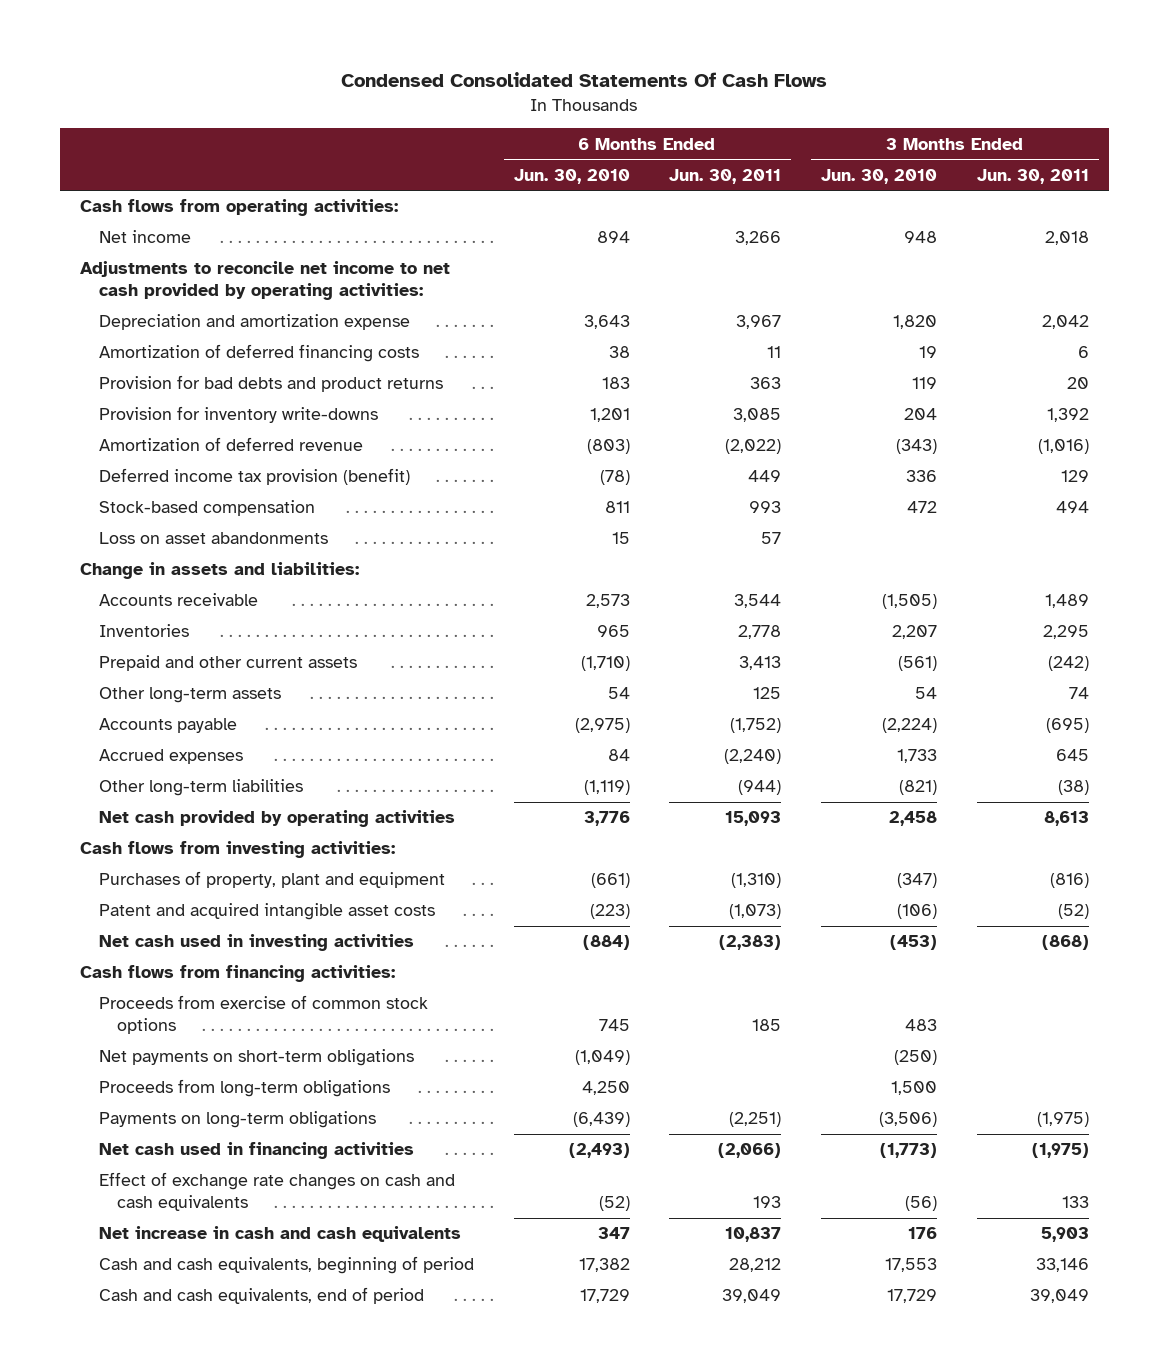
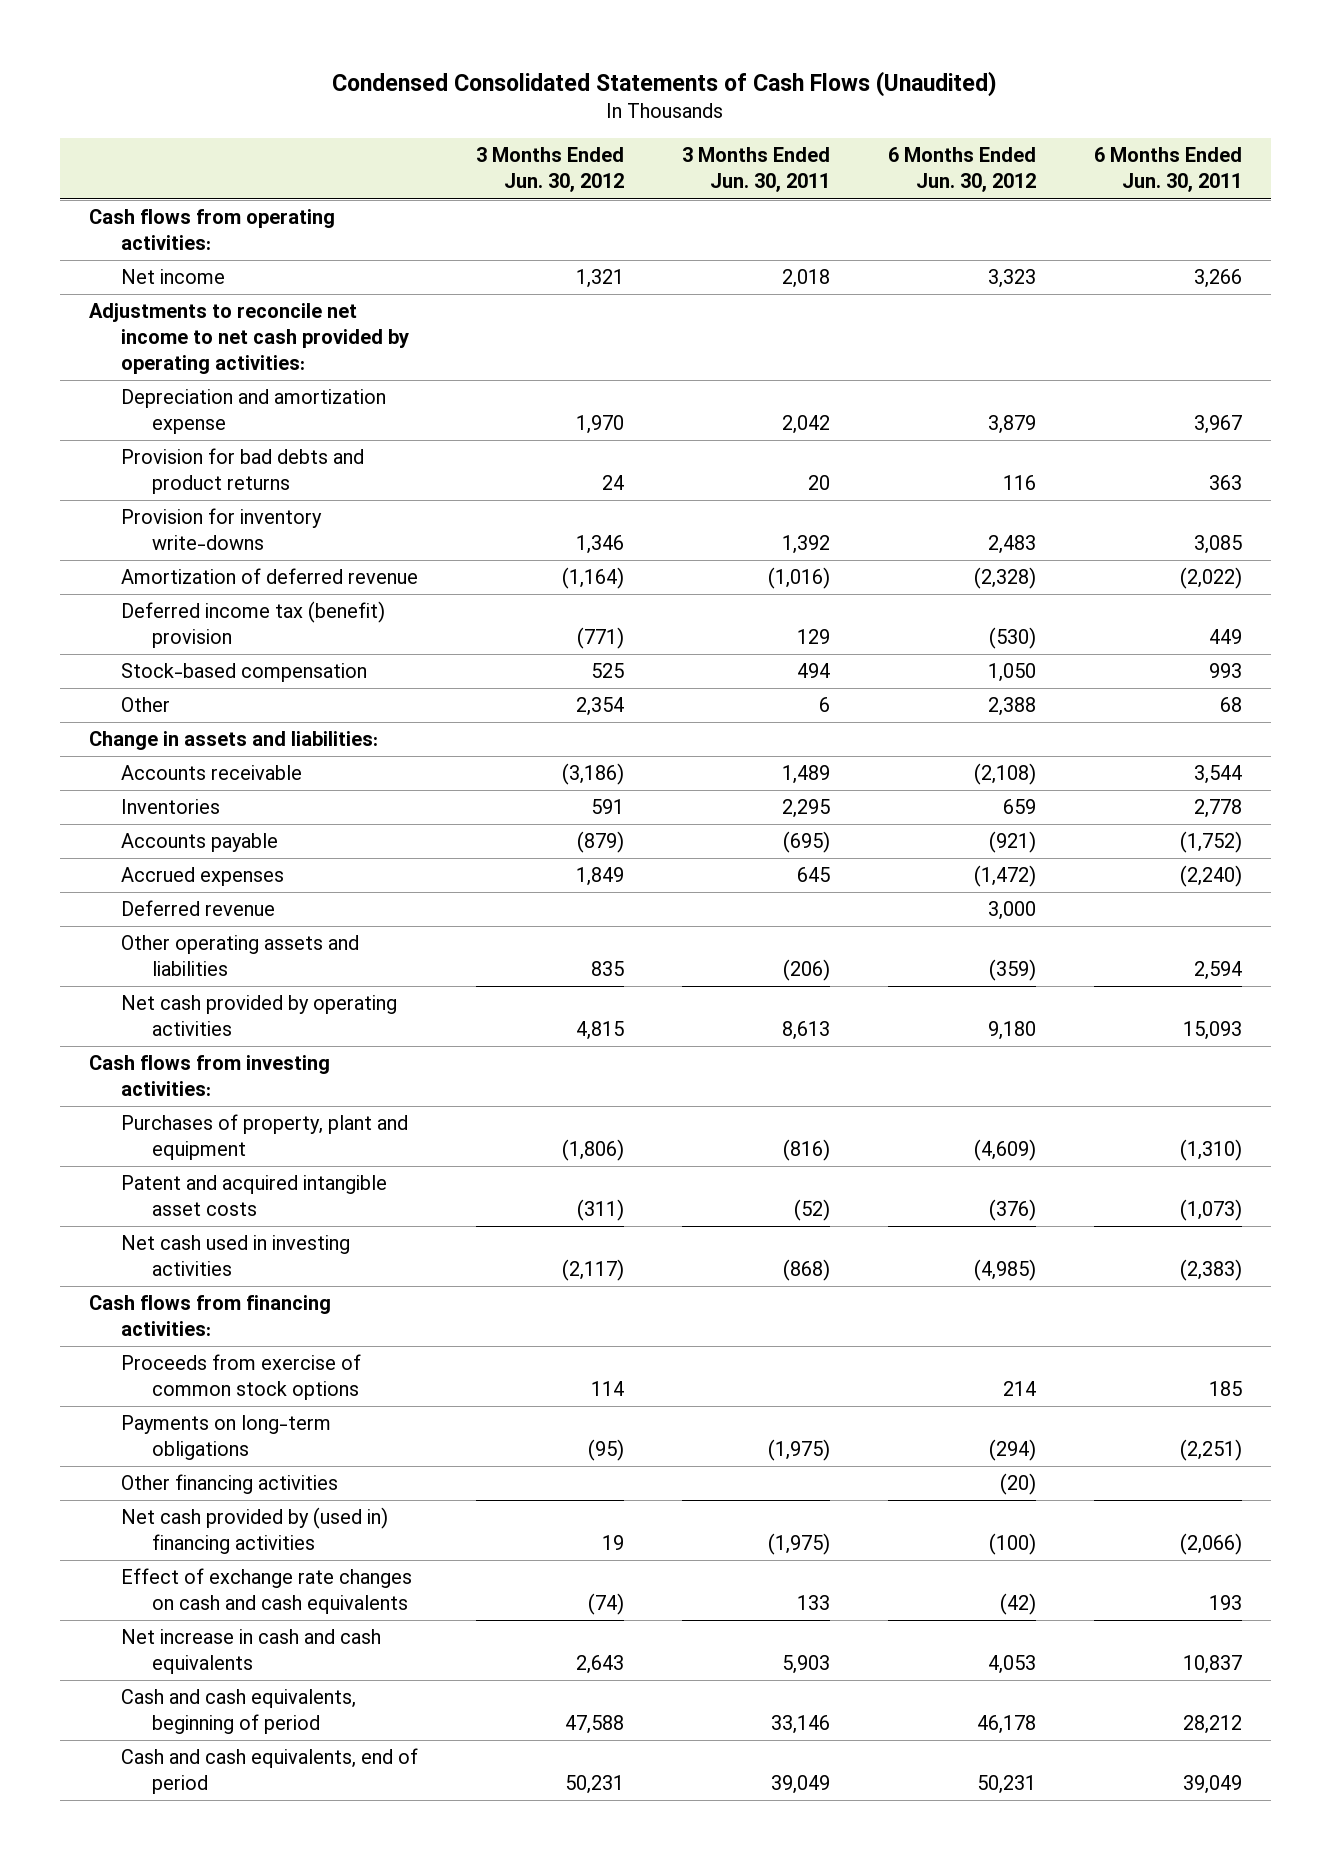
- Condensed Consolidated Statements Of Cash Flows
+ Condensed Consolidated Statements of Cash Flows (Unaudited)
- | 6 Months Ended Jun. 30, 2010 | 6 Months Ended Jun. 30, 2011 | 3 Months Ended Jun. 30, 2010 | 3 Months Ended Jun. 30, 2011
+ | 3 Months Ended Jun. 30, 2012 | 3 Months Ended Jun. 30, 2011 | 6 Months Ended Jun. 30, 2012 | 6 Months Ended Jun. 30, 2011
- Amortization of deferred financing costs | 38 | 11 | 19 | 6
- Deferred income tax provision (benefit) | (78) | 449 | 336 | 129
+ Deferred income tax (benefit) provision | (771) | 129 | (530) | 449
- Loss on asset abandonments | 15 | 57 | |
+ Other | 2,354 | 6 | 2,388 | 68
- Prepaid and other current assets | (1,710) | 3,413 | (561) | (242)
- Other long-term assets | 54 | 125 | 54 | 74
- Other long-term liabilities | (1,119) | (944) | (821) | (38)
+ Deferred revenue | | | 3,000 |
+ Other operating assets and liabilities | 835 | (206) | (359) | 2,594
- Net payments on short-term obligations | (1,049) | | (250) |
- Proceeds from long-term obligations | 4,250 | | 1,500 |
- Net cash used in financing activities | (2,493) | (2,066) | (1,773) | (1,975)
+ Other financing activities | | | (20) |
+ Net cash provided by (used in) financing activities | 19 | (1,975) | (100) | (2,066)

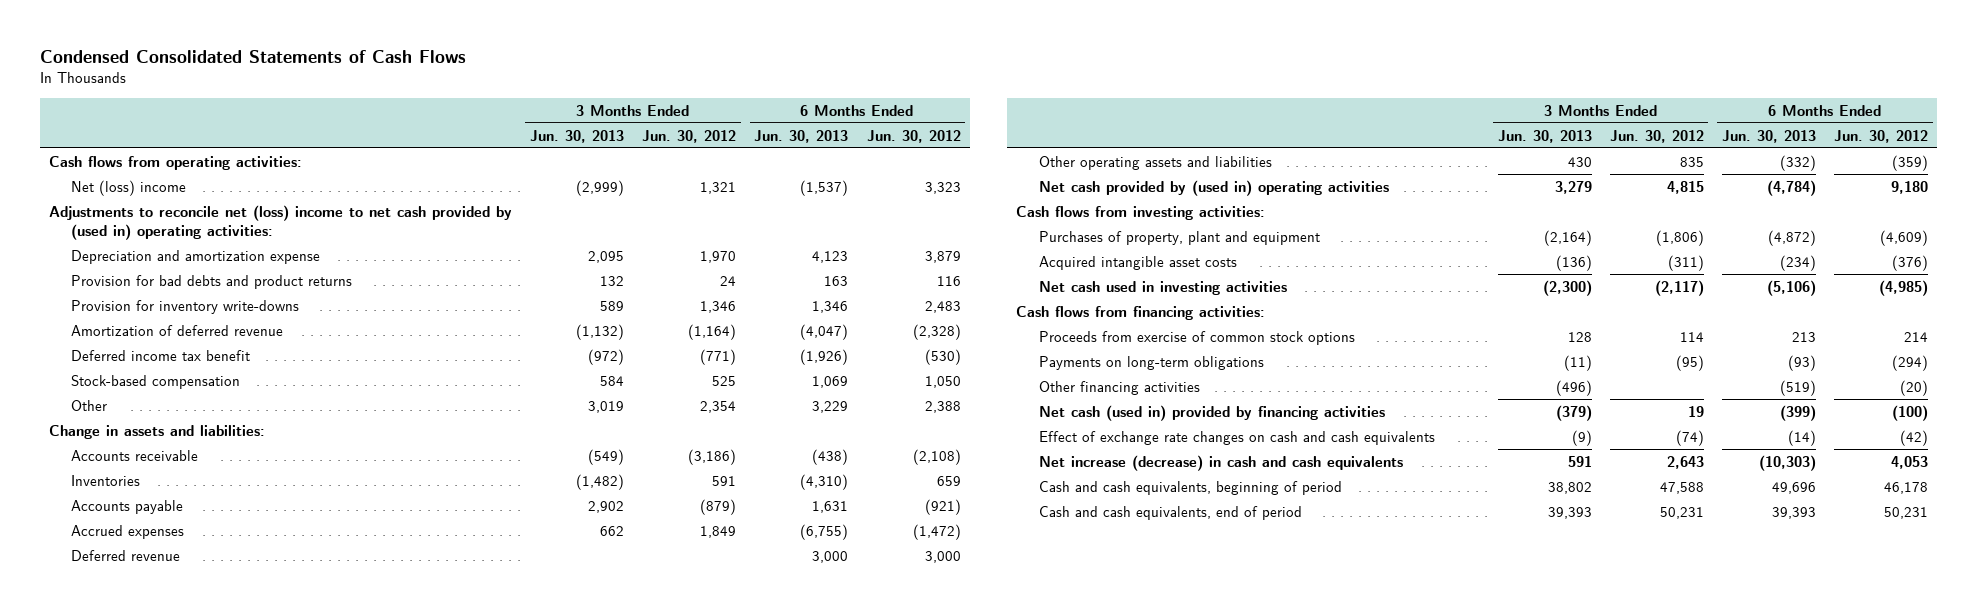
- Condensed Consolidated Statements of Cash Flows (Unaudited)
+ Condensed Consolidated Statements of Cash Flows
- | 3 Months Ended Jun. 30, 2012 | 3 Months Ended Jun. 30, 2011 | 6 Months Ended Jun. 30, 2012 | 6 Months Ended Jun. 30, 2011
+ | 3 Months Ended Jun. 30, 2013 | 3 Months Ended Jun. 30, 2012 | 6 Months Ended Jun. 30, 2013 | 6 Months Ended Jun. 30, 2012
- Net income | 1,321 | 2,018 | 3,323 | 3,266
- Adjustments to reconcile net income to net cash provided by operating activities:
+ Net (loss) income | (2,999) | 1,321 | (1,537) | 3,323
+ Adjustments to reconcile net (loss) income to net cash provided by (used in) operating activities:
- Deferred income tax (benefit) provision | (771) | 129 | (530) | 449
+ Deferred income tax benefit | (972) | (771) | (1,926) | (530)
- Net cash provided by operating activities | 4,815 | 8,613 | 9,180 | 15,093
+ Net cash provided by (used in) operating activities | 3,279 | 4,815 | (4,784) | 9,180
- Patent and acquired intangible asset costs | (311) | (52) | (376) | (1,073)
+ Acquired intangible asset costs | (136) | (311) | (234) | (376)
- Net cash provided by (used in) financing activities | 19 | (1,975) | (100) | (2,066)
+ Net cash (used in) provided by financing activities | (379) | 19 | (399) | (100)
- Net increase in cash and cash equivalents | 2,643 | 5,903 | 4,053 | 10,837
+ Net increase (decrease) in cash and cash equivalents | 591 | 2,643 | (10,303) | 4,053

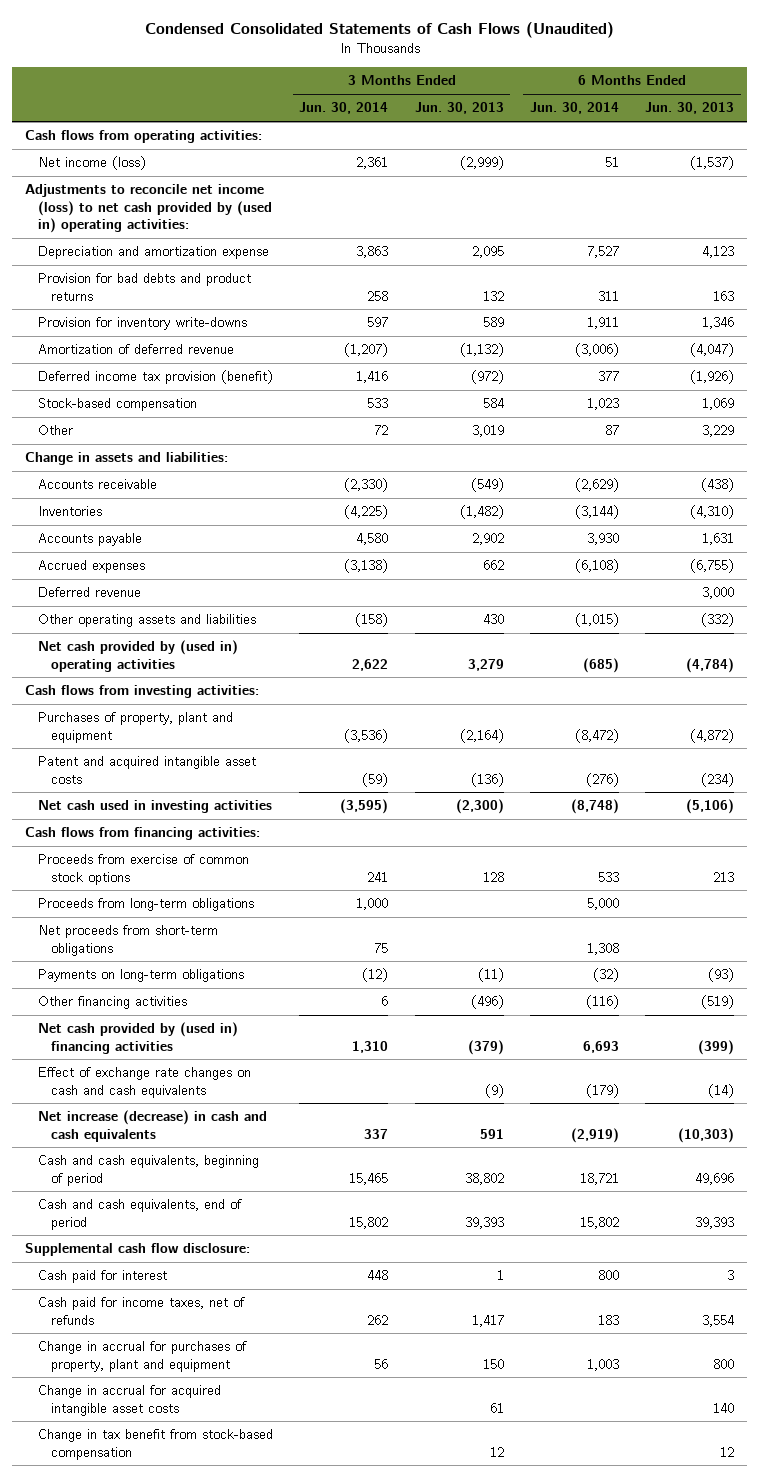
- Condensed Consolidated Statements of Cash Flows
+ Condensed Consolidated Statements of Cash Flows (Unaudited)
- | 3 Months Ended Jun. 30, 2013 | 3 Months Ended Jun. 30, 2012 | 6 Months Ended Jun. 30, 2013 | 6 Months Ended Jun. 30, 2012
+ | 3 Months Ended Jun. 30, 2014 | 3 Months Ended Jun. 30, 2013 | 6 Months Ended Jun. 30, 2014 | 6 Months Ended Jun. 30, 2013
- Net (loss) income | (2,999) | 1,321 | (1,537) | 3,323
- Adjustments to reconcile net (loss) income to net cash provided by (used in) operating activities:
+ Net income (loss) | 2,361 | (2,999) | 51 | (1,537)
+ Adjustments to reconcile net income (loss) to net cash provided by (used in) operating activities:
- Deferred income tax benefit | (972) | (771) | (1,926) | (530)
+ Deferred income tax provision (benefit) | 1,416 | (972) | 377 | (1,926)
- Acquired intangible asset costs | (136) | (311) | (234) | (376)
+ Patent and acquired intangible asset costs | (59) | (136) | (276) | (234)
+ Proceeds from long-term obligations | 1,000 | | 5,000 |
+ Net proceeds from short-term obligations | 75 | | 1,308 |
- Net cash (used in) provided by financing activities | (379) | 19 | (399) | (100)
+ Net cash provided by (used in) financing activities | 1,310 | (379) | 6,693 | (399)
+ Supplemental cash flow disclosure:
+ Cash paid for interest | 448 | 1 | 800 | 3
+ Cash paid for income taxes, net of refunds | 262 | 1,417 | 183 | 3,554
+ Change in accrual for purchases of property, plant and equipment | 56 | 150 | 1,003 | 800
+ Change in accrual for acquired intangible asset costs | | 61 | | 140
+ Change in tax benefit from stock-based compensation | | 12 | | 12

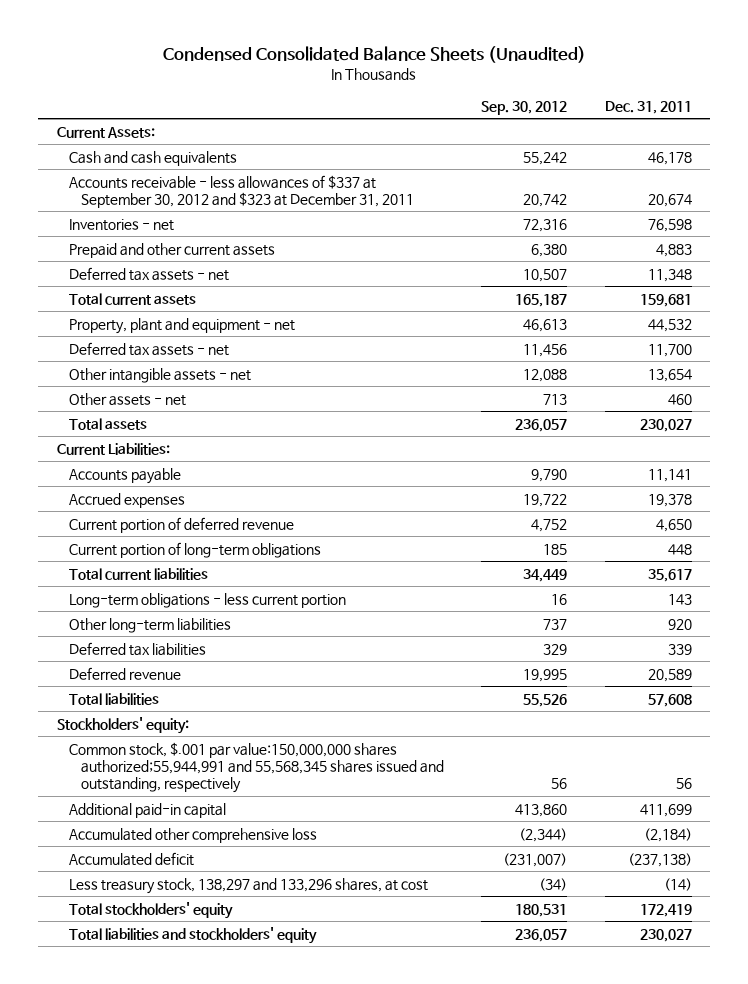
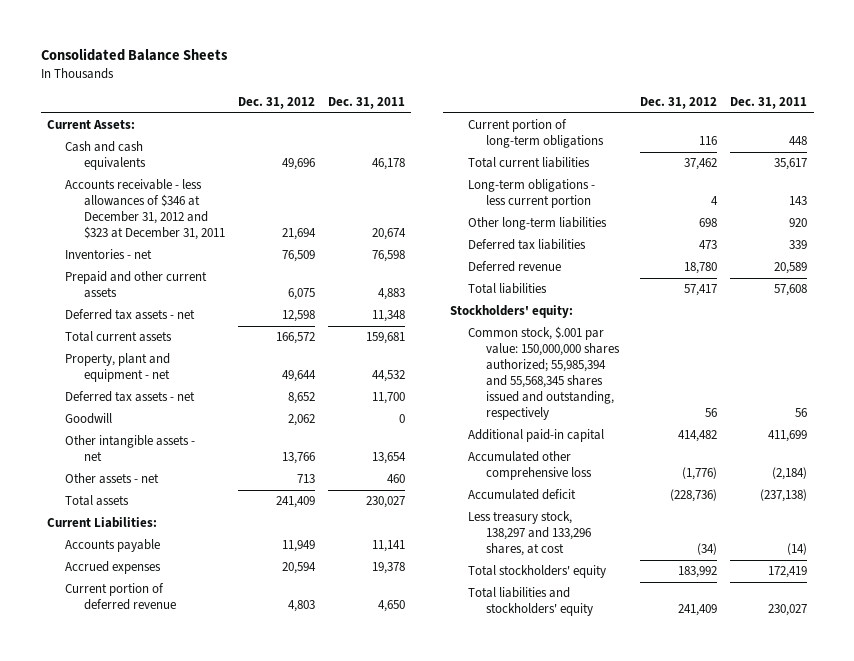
- Condensed Consolidated Balance Sheets (Unaudited)
+ Consolidated Balance Sheets
- | Sep. 30, 2012 | Dec. 31, 2011
+ | Dec. 31, 2012 | Dec. 31, 2011
- Accounts receivable - less allowances of $337 at September 30, 2012 and $323 at December 31, 2011 | 20,742 | 20,674
+ Accounts receivable - less allowances of $346 at December 31, 2012 and $323 at December 31, 2011 | 21,694 | 20,674
+ Goodwill | 2,062 | 0
- Common stock, $.001 par value:150,000,000 shares authorized;55,944,991 and 55,568,345 shares issued and outstanding, respectively | 56 | 56
+ Common stock, $.001 par value: 150,000,000 shares authorized; 55,985,394 and 55,568,345 shares issued and outstanding, respectively | 56 | 56

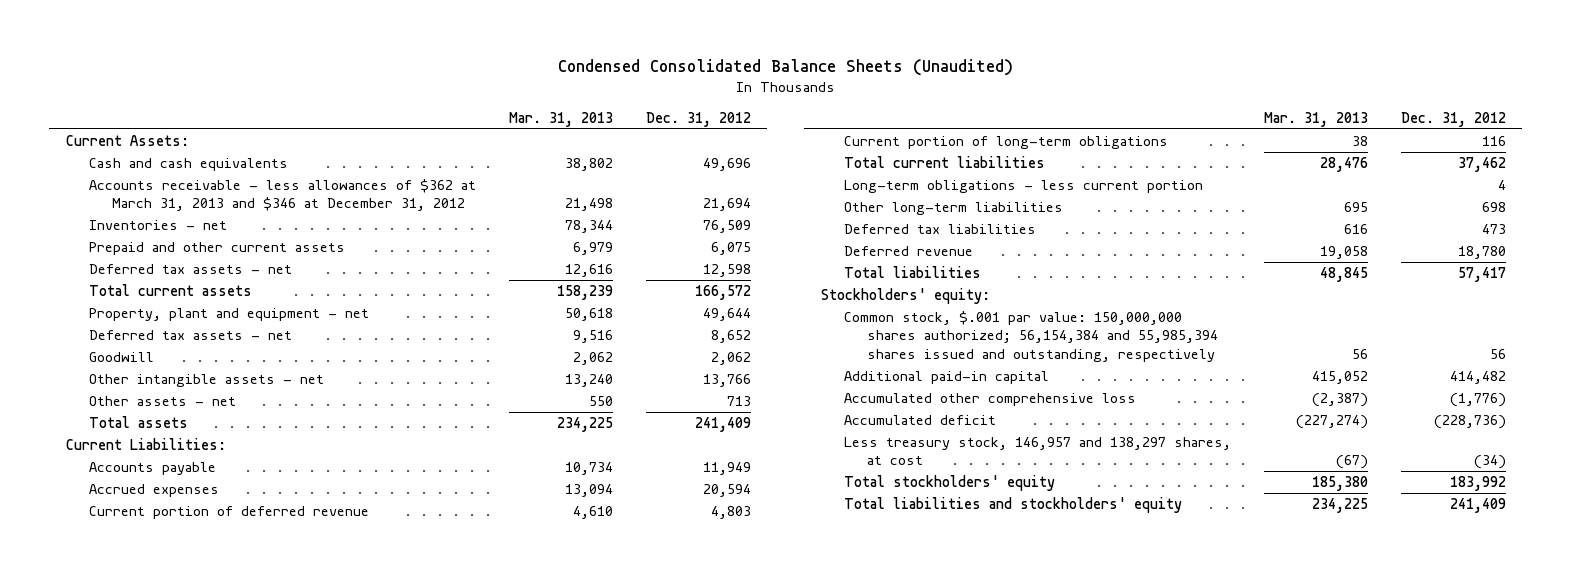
- Consolidated Balance Sheets
+ Condensed Consolidated Balance Sheets (Unaudited)
- | Dec. 31, 2012 | Dec. 31, 2011
+ | Mar. 31, 2013 | Dec. 31, 2012
- Accounts receivable - less allowances of $346 at December 31, 2012 and $323 at December 31, 2011 | 21,694 | 20,674
+ Accounts receivable - less allowances of $362 at March 31, 2013 and $346 at December 31, 2012 | 21,498 | 21,694
- Common stock, $.001 par value: 150,000,000 shares authorized; 55,985,394 and 55,568,345 shares issued and outstanding, respectively | 56 | 56
+ Common stock, $.001 par value: 150,000,000 shares authorized; 56,154,384 and 55,985,394 shares issued and outstanding, respectively | 56 | 56
- Less treasury stock, 138,297 and 133,296 shares, at cost | (34) | (14)
+ Less treasury stock, 146,957 and 138,297 shares, at cost | (67) | (34)

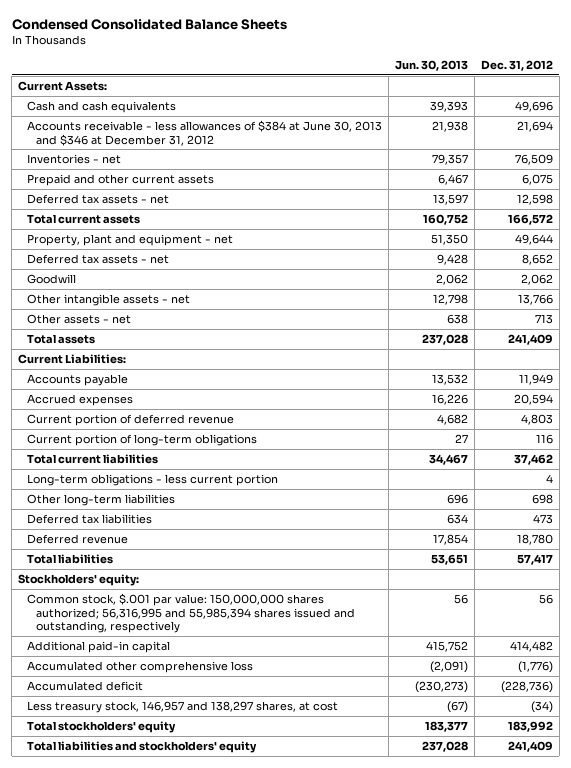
- Condensed Consolidated Balance Sheets (Unaudited)
+ Condensed Consolidated Balance Sheets
- | Mar. 31, 2013 | Dec. 31, 2012
+ | Jun. 30, 2013 | Dec. 31, 2012
- Accounts receivable - less allowances of $362 at March 31, 2013 and $346 at December 31, 2012 | 21,498 | 21,694
+ Accounts receivable - less allowances of $384 at June 30, 2013 and $346 at December 31, 2012 | 21,938 | 21,694
- Common stock, $.001 par value: 150,000,000 shares authorized; 56,154,384 and 55,985,394 shares issued and outstanding, respectively | 56 | 56
+ Common stock, $.001 par value: 150,000,000 shares authorized; 56,316,995 and 55,985,394 shares issued and outstanding, respectively | 56 | 56

